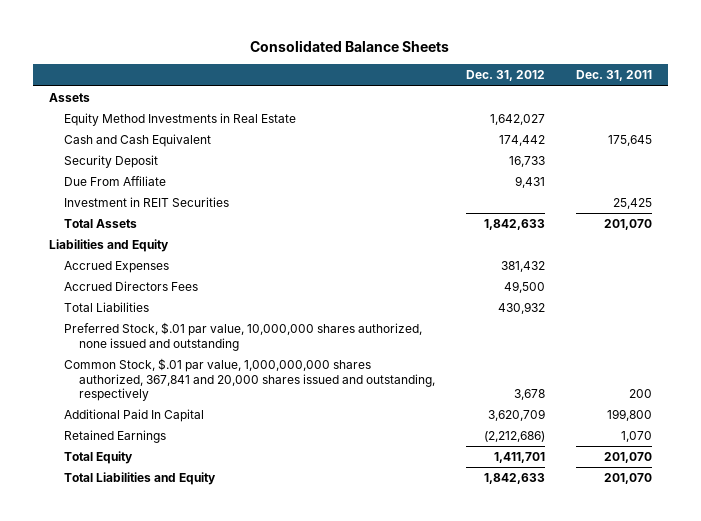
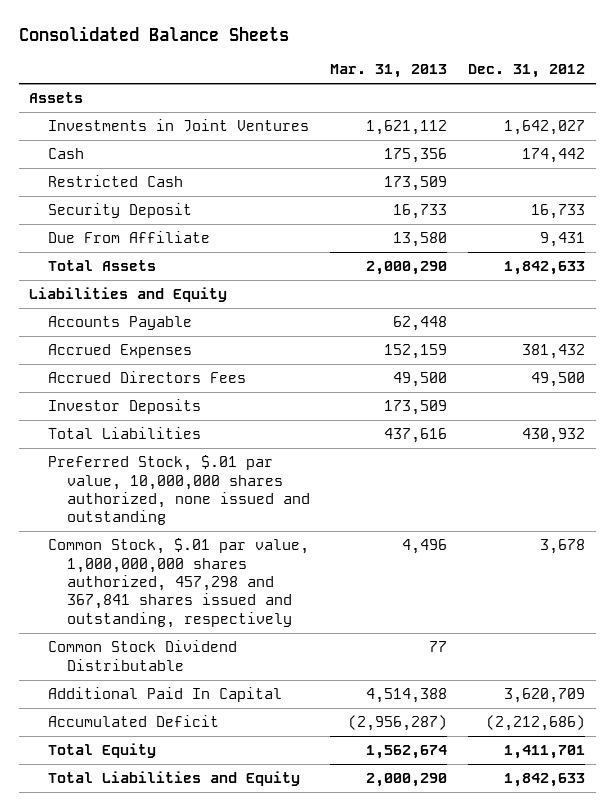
- | Dec. 31, 2012 | Dec. 31, 2011
+ | Mar. 31, 2013 | Dec. 31, 2012
- Equity Method Investments in Real Estate | 1,642,027 |
- Cash and Cash Equivalent | 174,442 | 175,645
+ Investments in Joint Ventures | 1,621,112 | 1,642,027
+ Cash | 175,356 | 174,442
+ Restricted Cash | 173,509 |
- Investment in REIT Securities | | 25,425
+ Accounts Payable | 62,448 |
+ Investor Deposits | 173,509 |
- Common Stock, $.01 par value, 1,000,000,000 shares authorized, 367,841 and 20,000 shares issued and outstanding, respectively | 3,678 | 200
+ Common Stock, $.01 par value, 1,000,000,000 shares authorized, 457,298 and 367,841 shares issued and outstanding, respectively | 4,496 | 3,678
+ Common Stock Dividend Distributable | 77 |
- Retained Earnings | (2,212,686) | 1,070
+ Accumulated Deficit | (2,956,287) | (2,212,686)

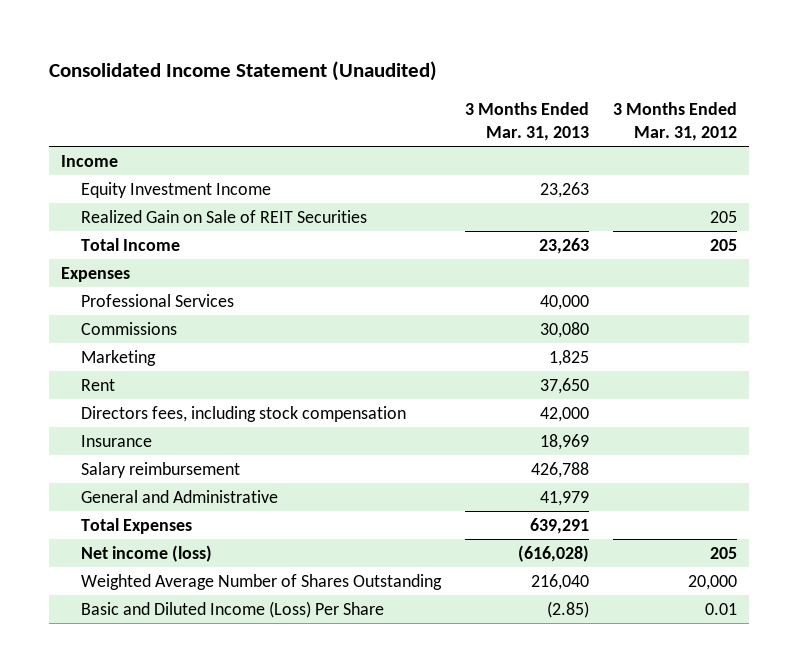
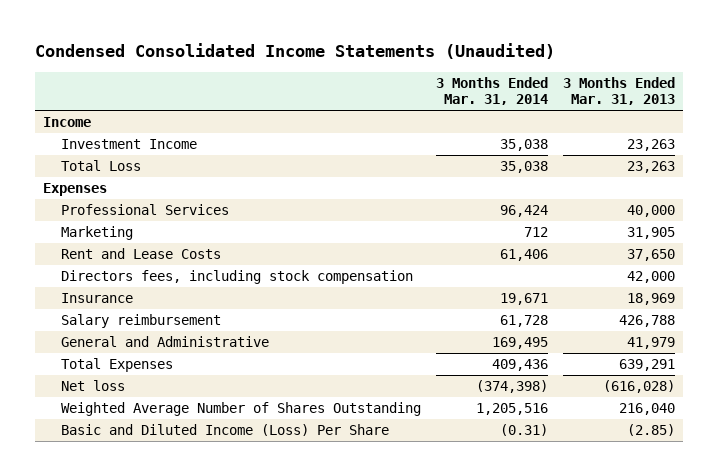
- Consolidated Income Statement (Unaudited)
+ Condensed Consolidated Income Statements (Unaudited)
- | 3 Months Ended Mar. 31, 2013 | 3 Months Ended Mar. 31, 2012
+ | 3 Months Ended Mar. 31, 2014 | 3 Months Ended Mar. 31, 2013
- Equity Investment Income | 23,263 |
- Realized Gain on Sale of REIT Securities | | 205
- Total Income | 23,263 | 205
+ Investment Income | 35,038 | 23,263
+ Total Loss | 35,038 | 23,263
- Commissions | 30,080 |
- Marketing | 1,825 |
- Rent | 37,650 |
+ Marketing | 712 | 31,905
+ Rent and Lease Costs | 61,406 | 37,650
- Net income (loss) | (616,028) | 205
+ Net loss | (374,398) | (616,028)

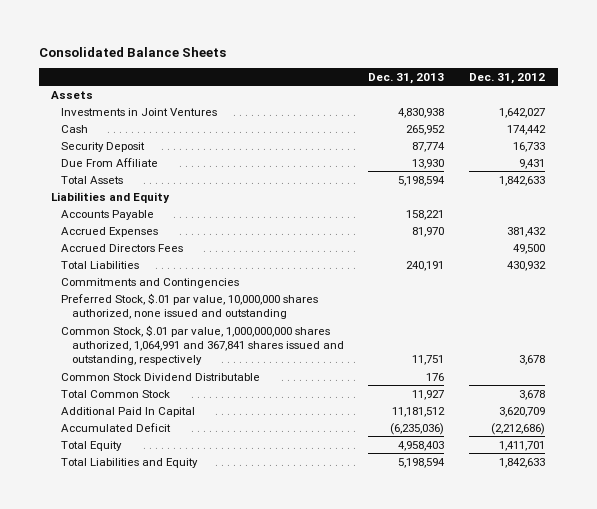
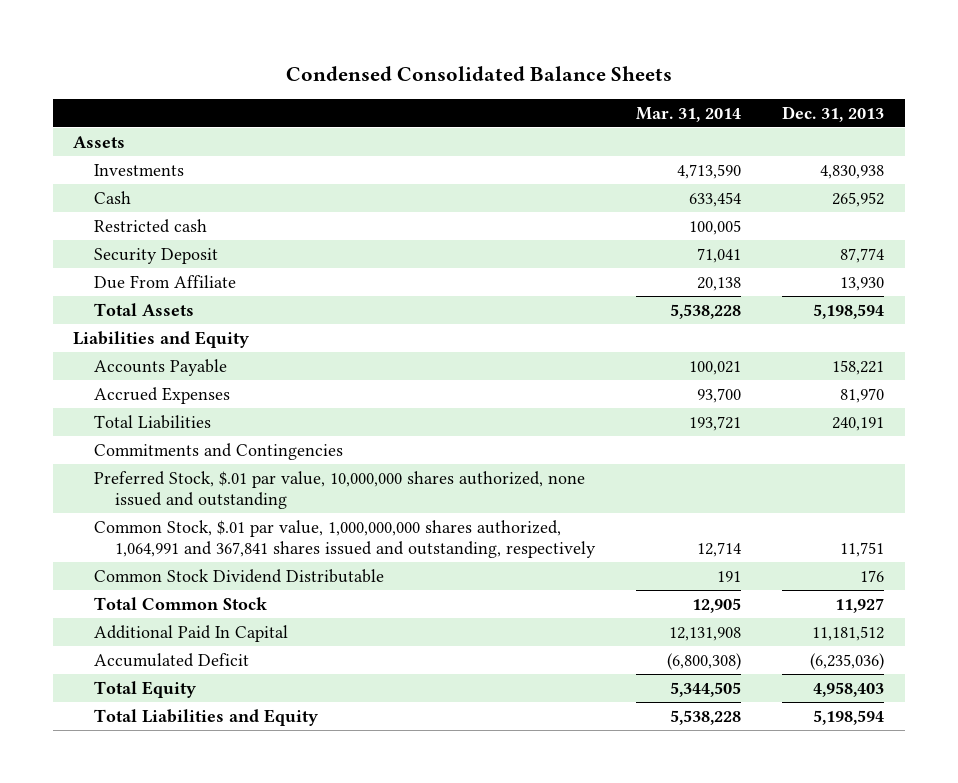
- Consolidated Balance Sheets
+ Condensed Consolidated Balance Sheets
- | Dec. 31, 2013 | Dec. 31, 2012
+ | Mar. 31, 2014 | Dec. 31, 2013
- Investments in Joint Ventures | 4,830,938 | 1,642,027
+ Investments | 4,713,590 | 4,830,938
+ Restricted cash | 100,005 |
- Accrued Directors Fees | | 49,500

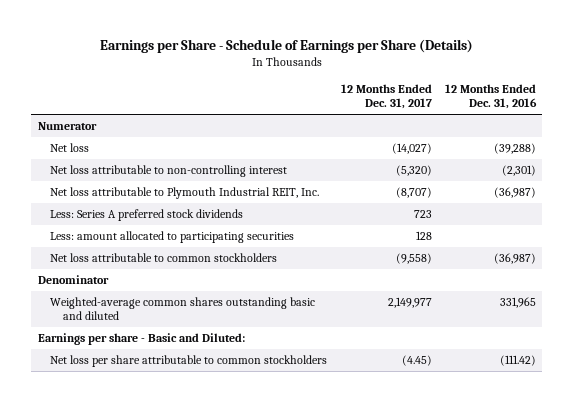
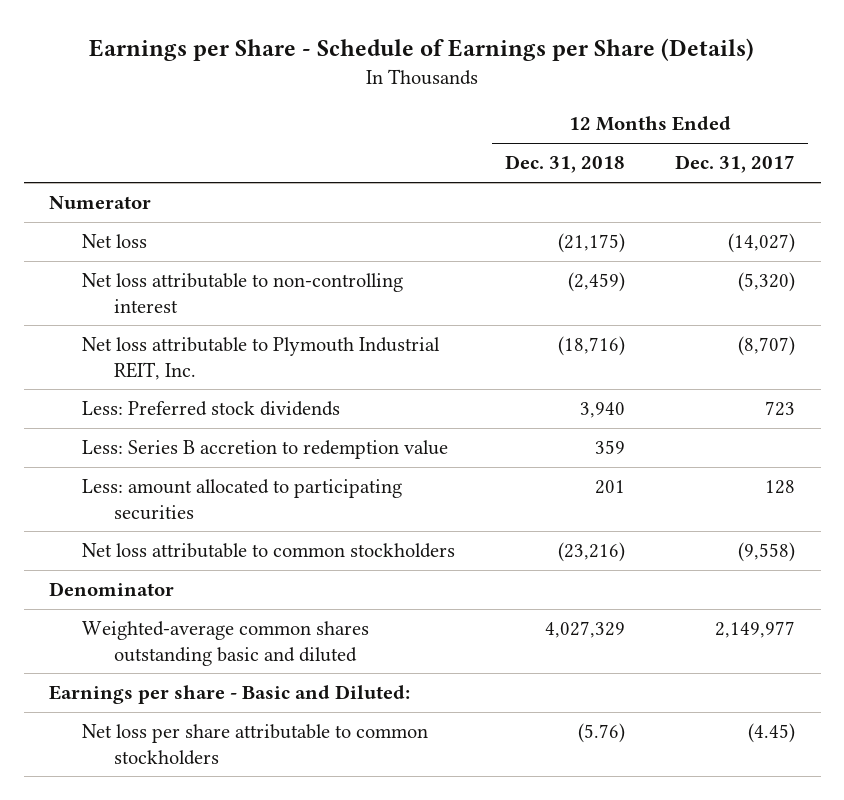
- | 12 Months Ended Dec. 31, 2017 | 12 Months Ended Dec. 31, 2016
+ | 12 Months Ended Dec. 31, 2018 | 12 Months Ended Dec. 31, 2017
- Less: Series A preferred stock dividends | 723 |
+ Less: Preferred stock dividends | 3,940 | 723
+ Less: Series B accretion to redemption value | 359 |

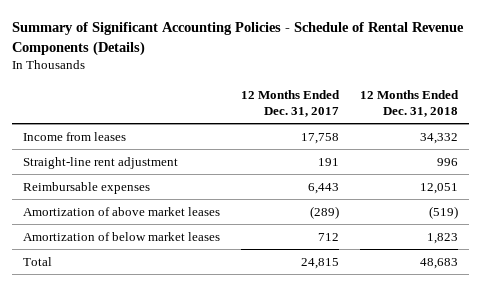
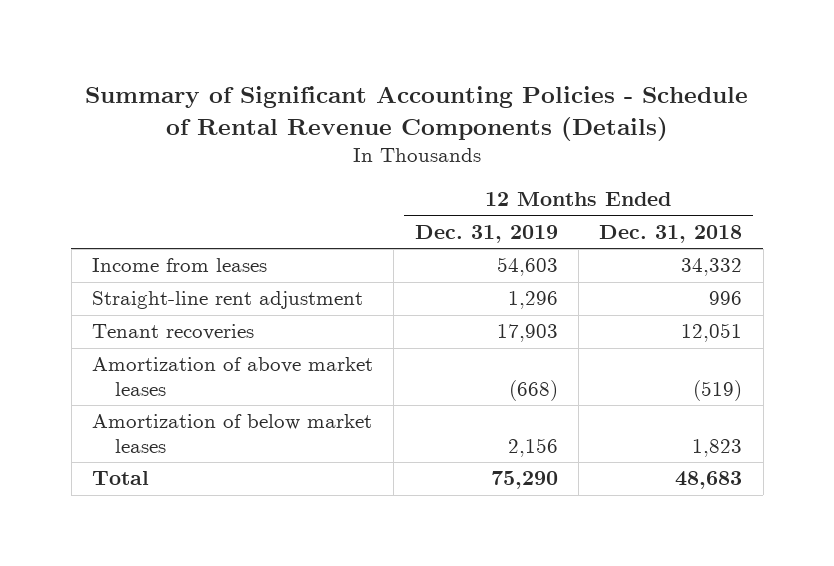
- | 12 Months Ended Dec. 31, 2017 | 12 Months Ended Dec. 31, 2018
+ | 12 Months Ended Dec. 31, 2019 | 12 Months Ended Dec. 31, 2018
- Reimbursable expenses | 6,443 | 12,051
+ Tenant recoveries | 17,903 | 12,051

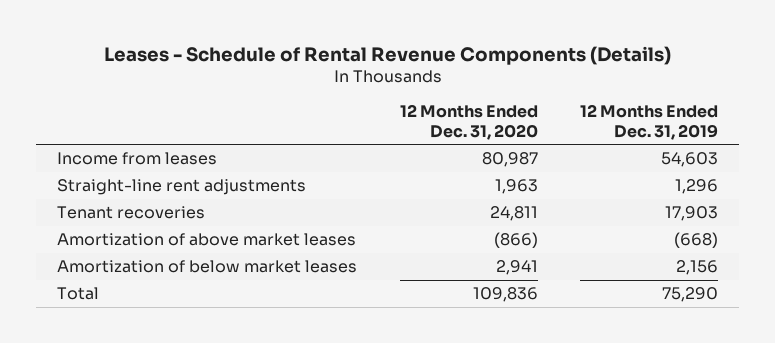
- Summary of Significant Accounting Policies - Schedule of Rental Revenue Components (Details)
+ Leases - Schedule of Rental Revenue Components (Details)
- | 12 Months Ended Dec. 31, 2019 | 12 Months Ended Dec. 31, 2018
+ | 12 Months Ended Dec. 31, 2020 | 12 Months Ended Dec. 31, 2019
- Straight-line rent adjustment | 1,296 | 996
+ Straight-line rent adjustments | 1,963 | 1,296

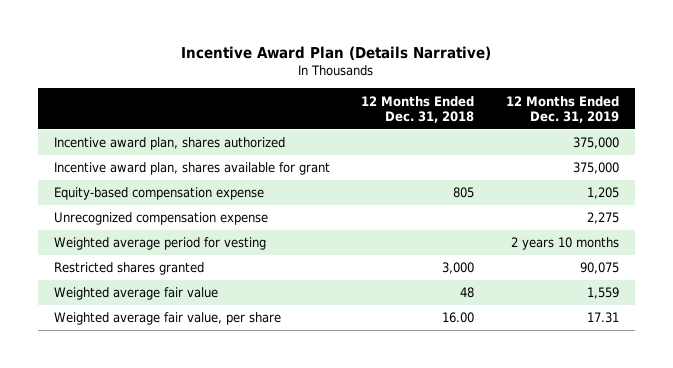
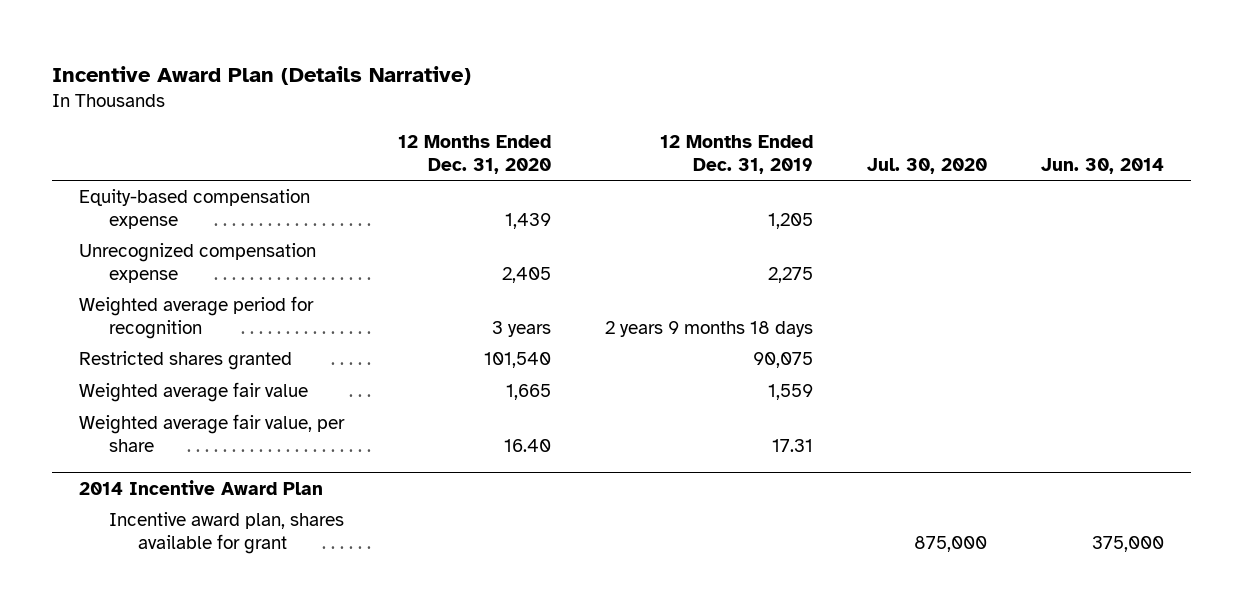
- | 12 Months Ended Dec. 31, 2018 | 12 Months Ended Dec. 31, 2019
+ | 12 Months Ended Dec. 31, 2020 | 12 Months Ended Dec. 31, 2019 | Jul. 30, 2020 | Jun. 30, 2014
- Incentive award plan, shares authorized | | 375,000
- Incentive award plan, shares available for grant | | 375,000
- Weighted average period for vesting | | 2 years 10 months
+ Weighted average period for recognition | 3 years | 2 years 9 months 18 days | |
+ 2014 Incentive Award Plan
+ Incentive award plan, shares available for grant | | | 875,000 | 375,000

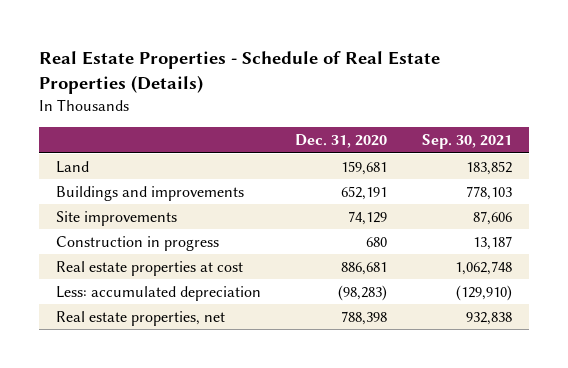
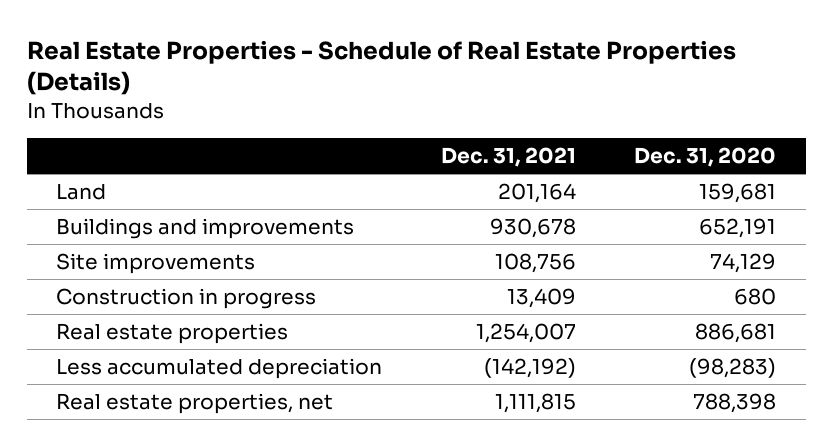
- | Dec. 31, 2020 | Sep. 30, 2021
+ | Dec. 31, 2021 | Dec. 31, 2020
- Real estate properties at cost | 886,681 | 1,062,748
- Less: accumulated depreciation | (98,283) | (129,910)
+ Real estate properties | 1,254,007 | 886,681
+ Less accumulated depreciation | (142,192) | (98,283)

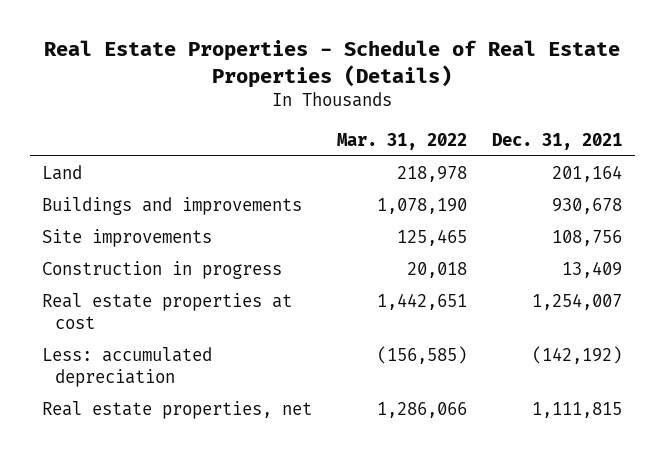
- | Dec. 31, 2021 | Dec. 31, 2020
+ | Mar. 31, 2022 | Dec. 31, 2021
- Real estate properties | 1,254,007 | 886,681
- Less accumulated depreciation | (142,192) | (98,283)
+ Real estate properties at cost | 1,442,651 | 1,254,007
+ Less: accumulated depreciation | (156,585) | (142,192)

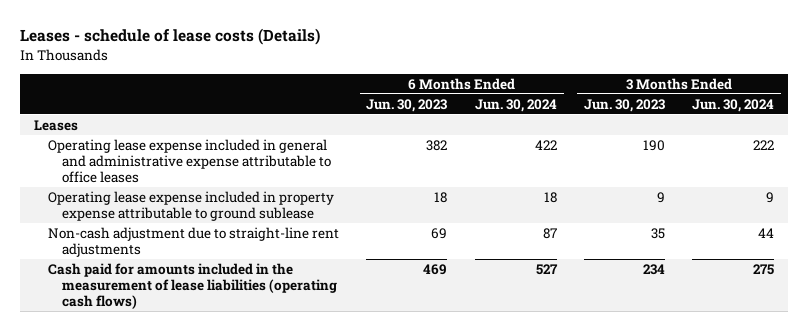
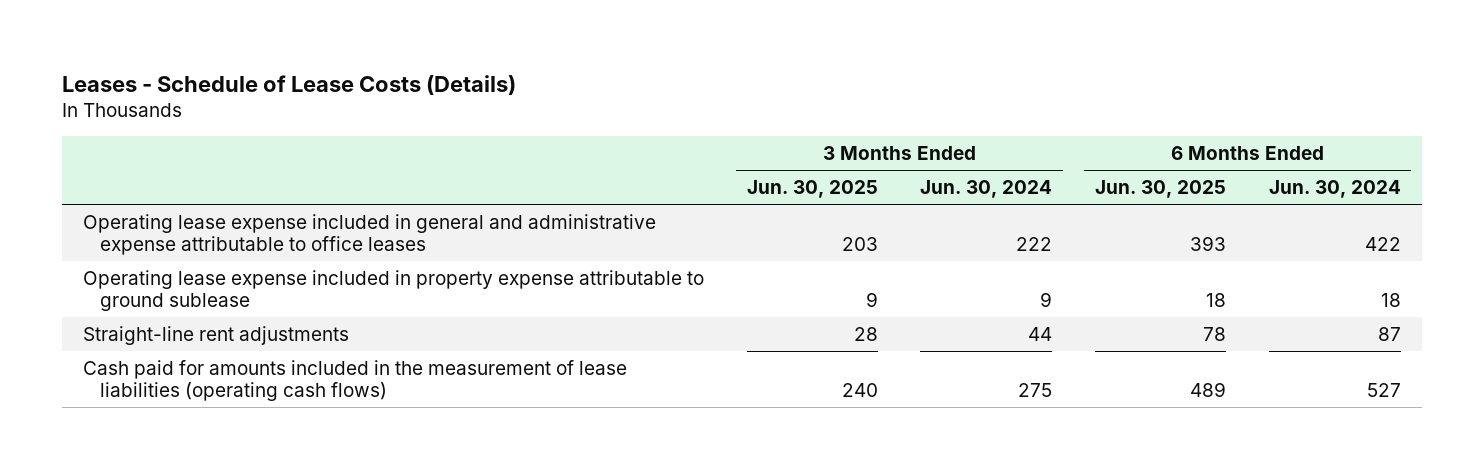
- Leases - schedule of lease costs (Details)
+ Leases - Schedule of Lease Costs (Details)
- | 6 Months Ended Jun. 30, 2023 | 6 Months Ended Jun. 30, 2024 | 3 Months Ended Jun. 30, 2023 | 3 Months Ended Jun. 30, 2024
+ | 3 Months Ended Jun. 30, 2025 | 3 Months Ended Jun. 30, 2024 | 6 Months Ended Jun. 30, 2025 | 6 Months Ended Jun. 30, 2024
- Leases
- Non-cash adjustment due to straight-line rent adjustments | 69 | 87 | 35 | 44
+ Straight-line rent adjustments | 28 | 44 | 78 | 87

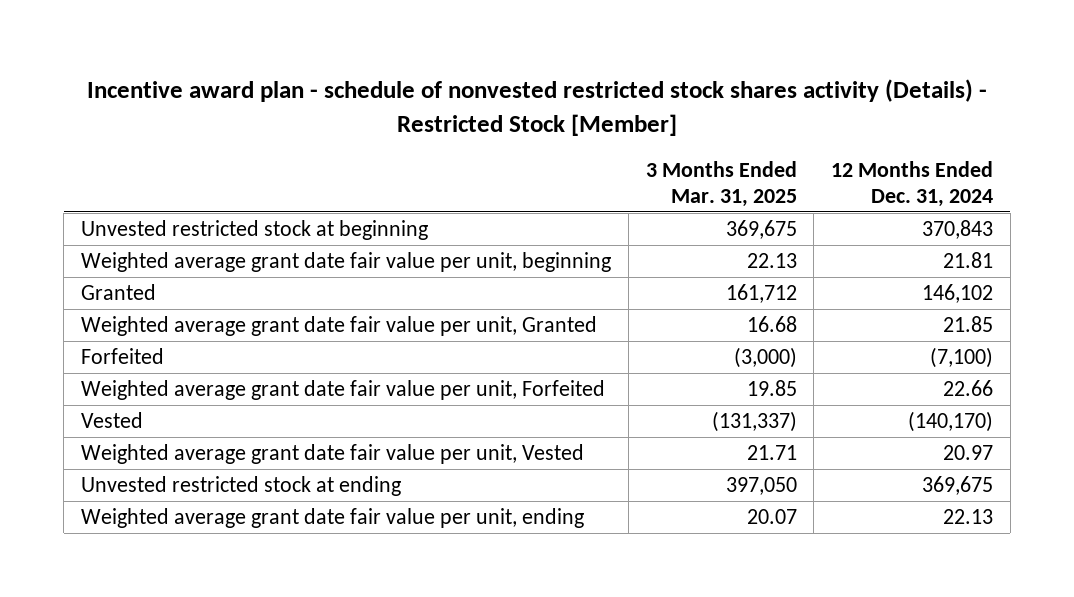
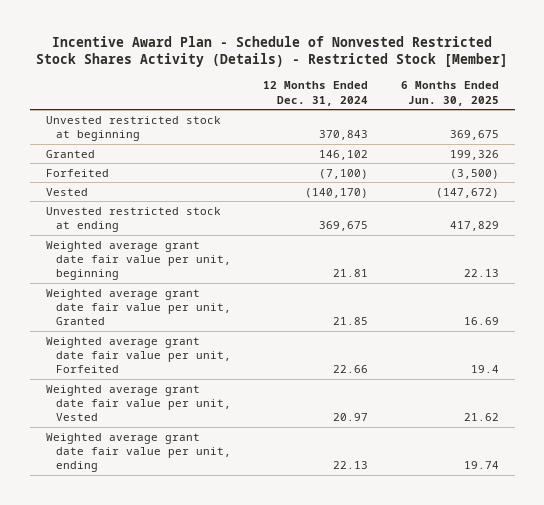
- Incentive award plan - schedule of nonvested restricted stock shares activity (Details) - Restricted Stock [Member]
+ Incentive Award Plan - Schedule of Nonvested Restricted Stock Shares Activity (Details) - Restricted Stock [Member]
- | 3 Months Ended Mar. 31, 2025 | 12 Months Ended Dec. 31, 2024
+ | 12 Months Ended Dec. 31, 2024 | 6 Months Ended Jun. 30, 2025
moved down: Weighted average grant date fair value per unit, beginning | 21.81 | 22.13
moved down: Weighted average grant date fair value per unit, Granted | 21.85 | 16.69
moved down: Weighted average grant date fair value per unit, Forfeited | 22.66 | 19.4
moved down: Weighted average grant date fair value per unit, Vested | 20.97 | 21.62

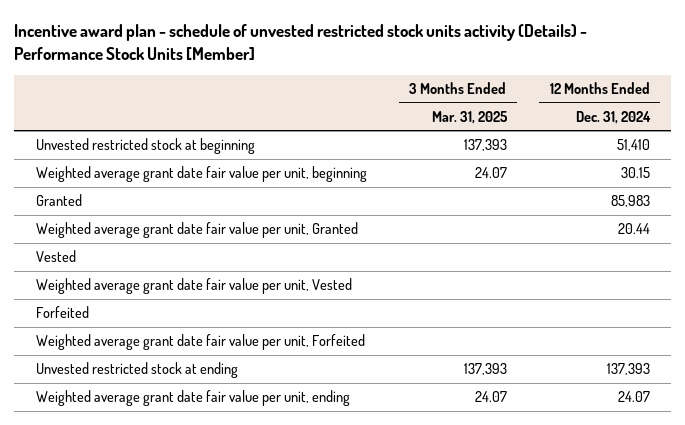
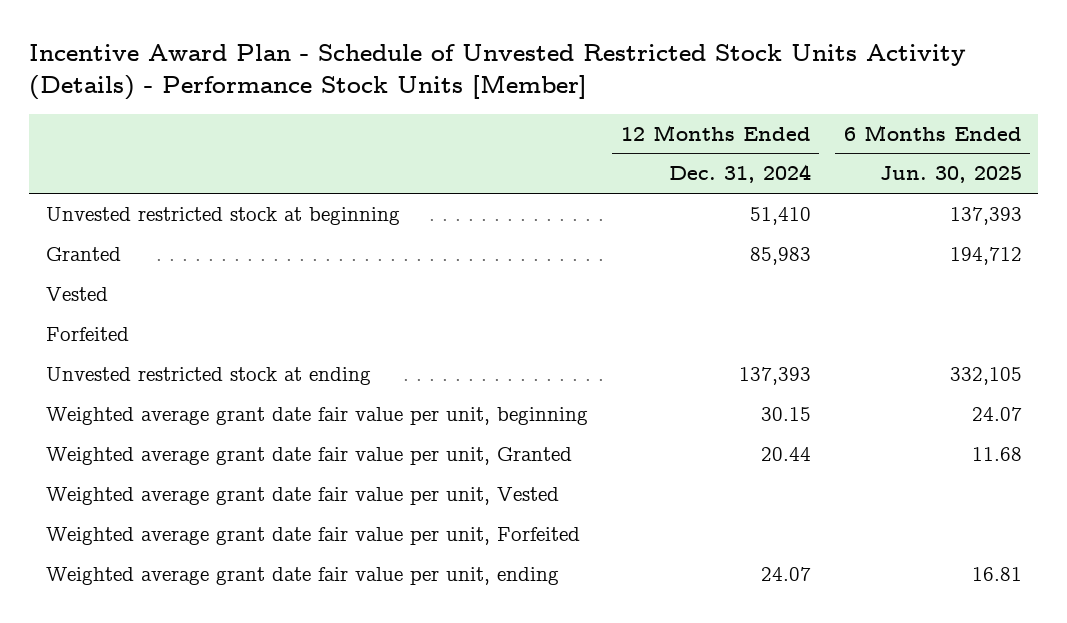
- Incentive award plan - schedule of unvested restricted stock units activity (Details) - Performance Stock Units [Member]
+ Incentive Award Plan - Schedule of Unvested Restricted Stock Units Activity (Details) - Performance Stock Units [Member]
- | 3 Months Ended Mar. 31, 2025 | 12 Months Ended Dec. 31, 2024
+ | 12 Months Ended Dec. 31, 2024 | 6 Months Ended Jun. 30, 2025
moved down: Weighted average grant date fair value per unit, beginning | 30.15 | 24.07
moved down: Weighted average grant date fair value per unit, Granted | 20.44 | 11.68
moved down: Weighted average grant date fair value per unit, Vested
moved down: Weighted average grant date fair value per unit, Forfeited

